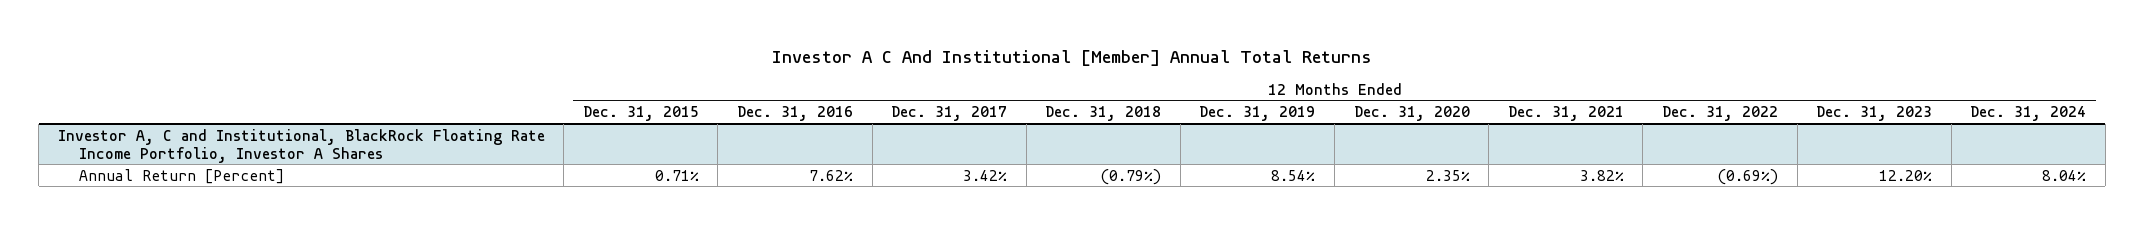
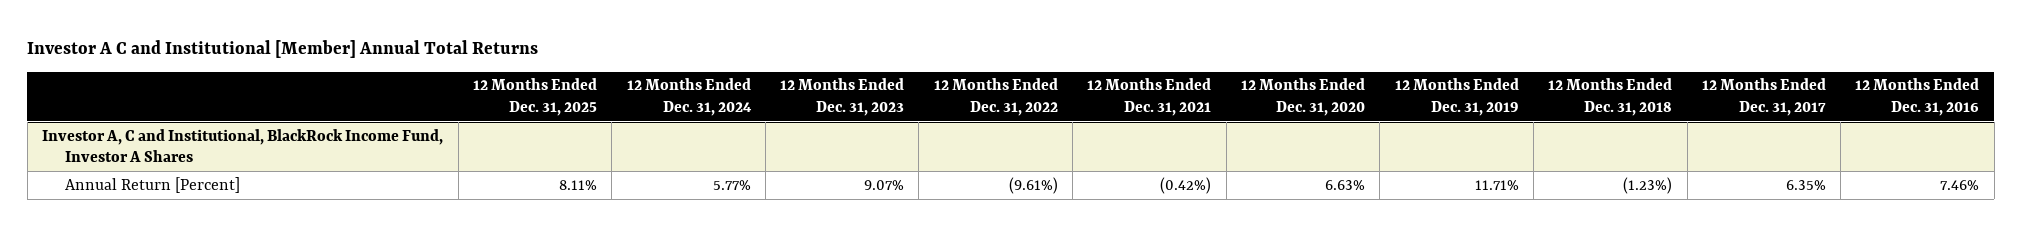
- Investor A C And Institutional [Member] Annual Total Returns
+ Investor A C and Institutional [Member] Annual Total Returns
- | 12 Months Ended Dec. 31, 2015 | 12 Months Ended Dec. 31, 2016 | 12 Months Ended Dec. 31, 2017 | 12 Months Ended Dec. 31, 2018 | 12 Months Ended Dec. 31, 2019 | 12 Months Ended Dec. 31, 2020 | 12 Months Ended Dec. 31, 2021 | 12 Months Ended Dec. 31, 2022 | 12 Months Ended Dec. 31, 2023 | 12 Months Ended Dec. 31, 2024
+ | 12 Months Ended Dec. 31, 2025 | 12 Months Ended Dec. 31, 2024 | 12 Months Ended Dec. 31, 2023 | 12 Months Ended Dec. 31, 2022 | 12 Months Ended Dec. 31, 2021 | 12 Months Ended Dec. 31, 2020 | 12 Months Ended Dec. 31, 2019 | 12 Months Ended Dec. 31, 2018 | 12 Months Ended Dec. 31, 2017 | 12 Months Ended Dec. 31, 2016
- Investor A, C and Institutional, BlackRock Floating Rate Income Portfolio, Investor A Shares
- Annual Return [Percent] | 0.71% | 7.62% | 3.42% | (0.79%) | 8.54% | 2.35% | 3.82% | (0.69%) | 12.20% | 8.04%
+ Investor A, C and Institutional, BlackRock Income Fund, Investor A Shares
+ Annual Return [Percent] | 8.11% | 5.77% | 9.07% | (9.61%) | (0.42%) | 6.63% | 11.71% | (1.23%) | 6.35% | 7.46%

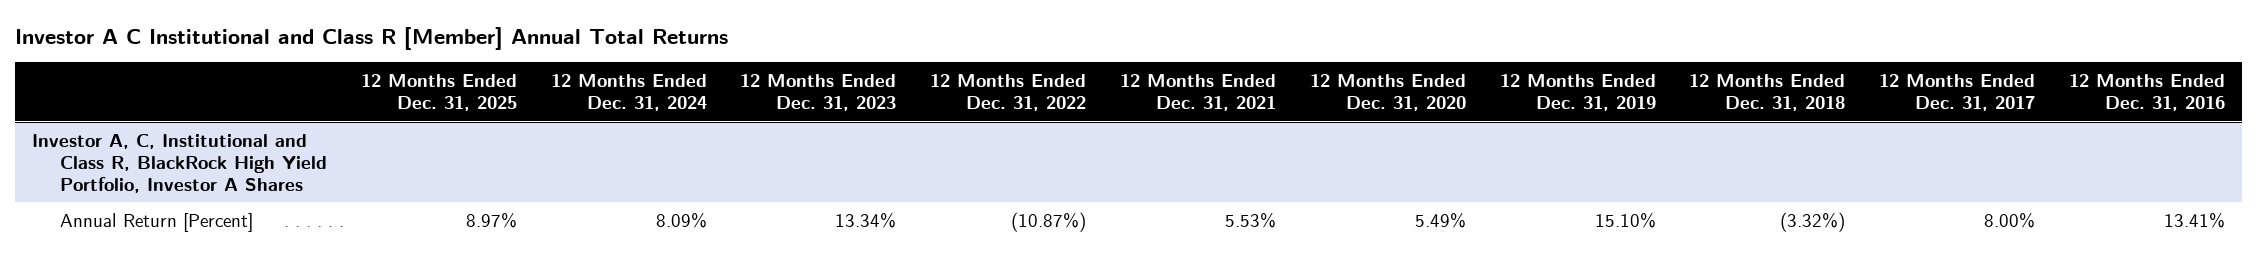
- Investor A C and Institutional [Member] Annual Total Returns
+ Investor A C Institutional and Class R [Member] Annual Total Returns
- Investor A, C and Institutional, BlackRock Income Fund, Investor A Shares
- Annual Return [Percent] | 8.11% | 5.77% | 9.07% | (9.61%) | (0.42%) | 6.63% | 11.71% | (1.23%) | 6.35% | 7.46%
+ Investor A, C, Institutional and Class R, BlackRock High Yield Portfolio, Investor A Shares
+ Annual Return [Percent] | 8.97% | 8.09% | 13.34% | (10.87%) | 5.53% | 5.49% | 15.10% | (3.32%) | 8.00% | 13.41%

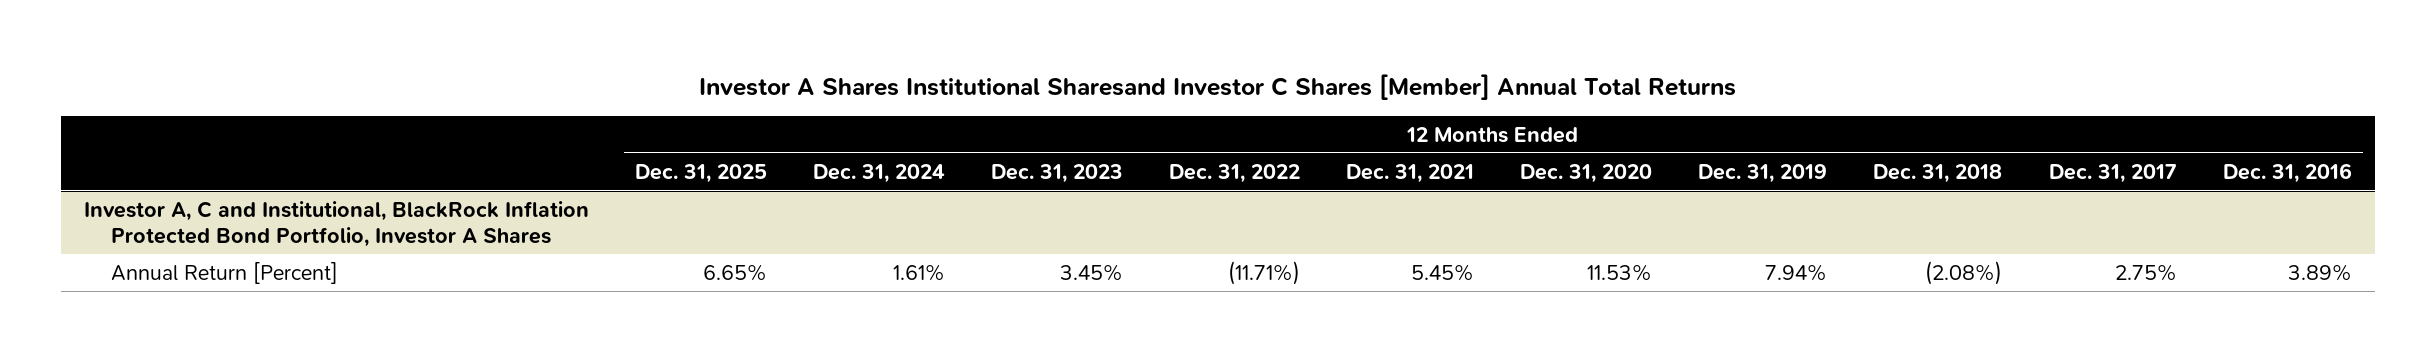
- Investor A C Institutional and Class R [Member] Annual Total Returns
+ Investor A Shares Institutional Sharesand Investor C Shares [Member] Annual Total Returns
- Investor A, C, Institutional and Class R, BlackRock High Yield Portfolio, Investor A Shares
- Annual Return [Percent] | 8.97% | 8.09% | 13.34% | (10.87%) | 5.53% | 5.49% | 15.10% | (3.32%) | 8.00% | 13.41%
+ Investor A, C and Institutional, BlackRock Inflation Protected Bond Portfolio, Investor A Shares
+ Annual Return [Percent] | 6.65% | 1.61% | 3.45% | (11.71%) | 5.45% | 11.53% | 7.94% | (2.08%) | 2.75% | 3.89%

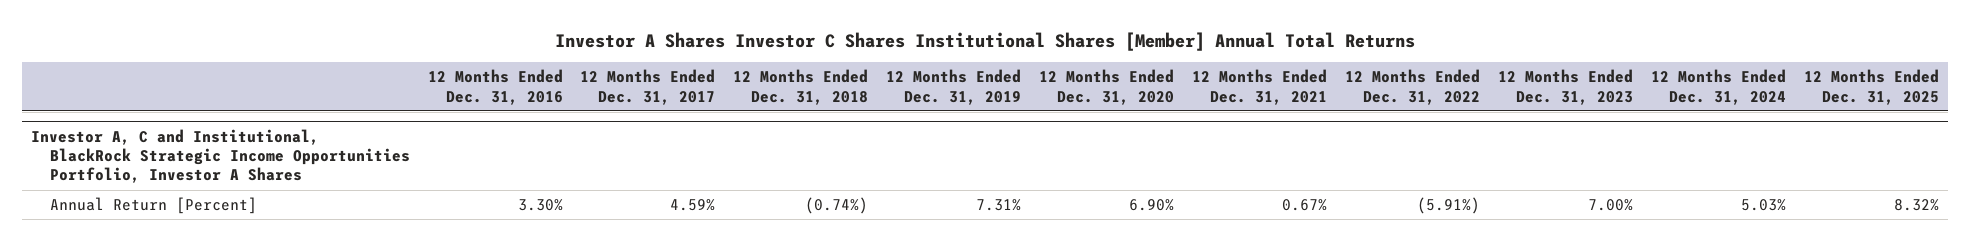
- Investor A Shares Institutional Sharesand Investor C Shares [Member] Annual Total Returns
+ Investor A Shares Investor C Shares Institutional Shares [Member] Annual Total Returns
- | 12 Months Ended Dec. 31, 2025 | 12 Months Ended Dec. 31, 2024 | 12 Months Ended Dec. 31, 2023 | 12 Months Ended Dec. 31, 2022 | 12 Months Ended Dec. 31, 2021 | 12 Months Ended Dec. 31, 2020 | 12 Months Ended Dec. 31, 2019 | 12 Months Ended Dec. 31, 2018 | 12 Months Ended Dec. 31, 2017 | 12 Months Ended Dec. 31, 2016
+ | 12 Months Ended Dec. 31, 2016 | 12 Months Ended Dec. 31, 2017 | 12 Months Ended Dec. 31, 2018 | 12 Months Ended Dec. 31, 2019 | 12 Months Ended Dec. 31, 2020 | 12 Months Ended Dec. 31, 2021 | 12 Months Ended Dec. 31, 2022 | 12 Months Ended Dec. 31, 2023 | 12 Months Ended Dec. 31, 2024 | 12 Months Ended Dec. 31, 2025
- Investor A, C and Institutional, BlackRock Inflation Protected Bond Portfolio, Investor A Shares
- Annual Return [Percent] | 6.65% | 1.61% | 3.45% | (11.71%) | 5.45% | 11.53% | 7.94% | (2.08%) | 2.75% | 3.89%
+ Investor A, C and Institutional, BlackRock Strategic Income Opportunities Portfolio, Investor A Shares
+ Annual Return [Percent] | 3.30% | 4.59% | (0.74%) | 7.31% | 6.90% | 0.67% | (5.91%) | 7.00% | 5.03% | 8.32%

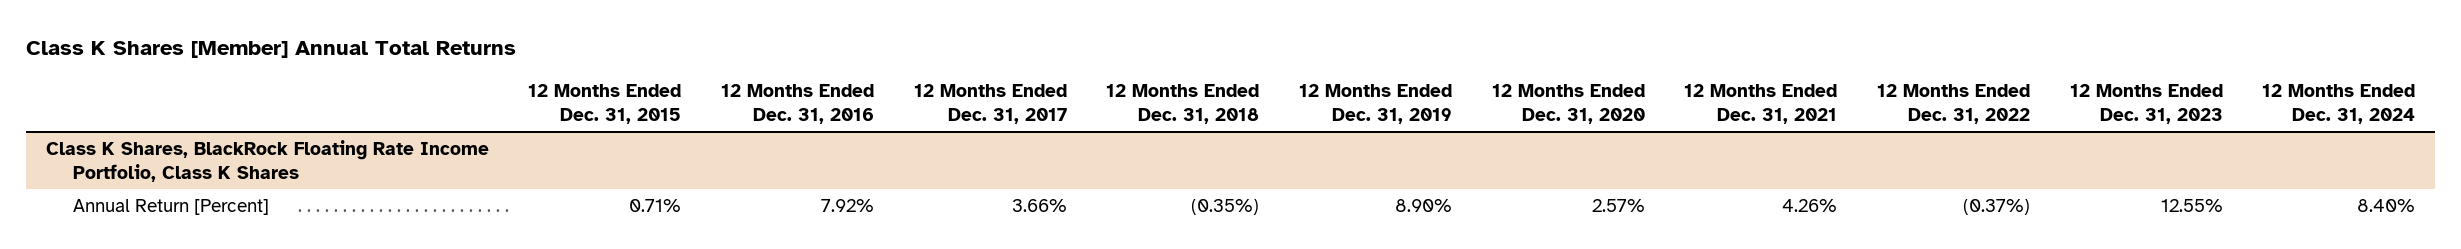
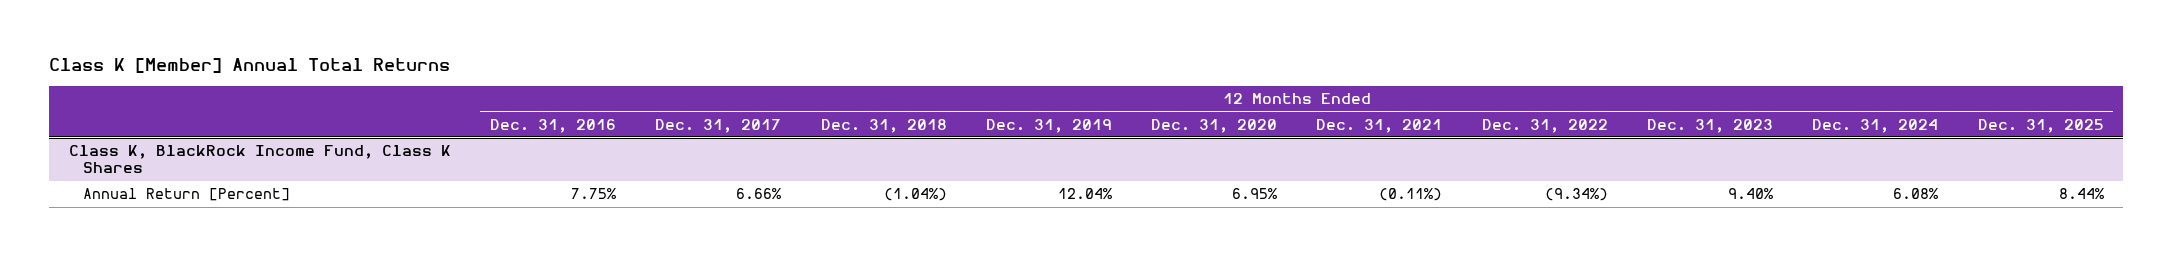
- Class K Shares [Member] Annual Total Returns
+ Class K [Member] Annual Total Returns
- | 12 Months Ended Dec. 31, 2015 | 12 Months Ended Dec. 31, 2016 | 12 Months Ended Dec. 31, 2017 | 12 Months Ended Dec. 31, 2018 | 12 Months Ended Dec. 31, 2019 | 12 Months Ended Dec. 31, 2020 | 12 Months Ended Dec. 31, 2021 | 12 Months Ended Dec. 31, 2022 | 12 Months Ended Dec. 31, 2023 | 12 Months Ended Dec. 31, 2024
+ | 12 Months Ended Dec. 31, 2016 | 12 Months Ended Dec. 31, 2017 | 12 Months Ended Dec. 31, 2018 | 12 Months Ended Dec. 31, 2019 | 12 Months Ended Dec. 31, 2020 | 12 Months Ended Dec. 31, 2021 | 12 Months Ended Dec. 31, 2022 | 12 Months Ended Dec. 31, 2023 | 12 Months Ended Dec. 31, 2024 | 12 Months Ended Dec. 31, 2025
- Class K Shares, BlackRock Floating Rate Income Portfolio, Class K Shares
- Annual Return [Percent] | 0.71% | 7.92% | 3.66% | (0.35%) | 8.90% | 2.57% | 4.26% | (0.37%) | 12.55% | 8.40%
+ Class K, BlackRock Income Fund, Class K Shares
+ Annual Return [Percent] | 7.75% | 6.66% | (1.04%) | 12.04% | 6.95% | (0.11%) | (9.34%) | 9.40% | 6.08% | 8.44%

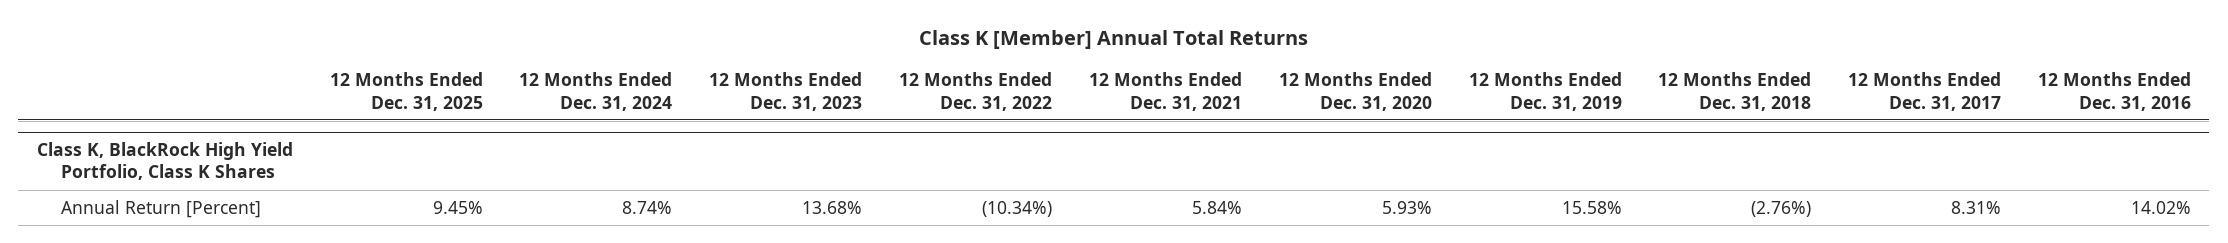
- | 12 Months Ended Dec. 31, 2016 | 12 Months Ended Dec. 31, 2017 | 12 Months Ended Dec. 31, 2018 | 12 Months Ended Dec. 31, 2019 | 12 Months Ended Dec. 31, 2020 | 12 Months Ended Dec. 31, 2021 | 12 Months Ended Dec. 31, 2022 | 12 Months Ended Dec. 31, 2023 | 12 Months Ended Dec. 31, 2024 | 12 Months Ended Dec. 31, 2025
+ | 12 Months Ended Dec. 31, 2025 | 12 Months Ended Dec. 31, 2024 | 12 Months Ended Dec. 31, 2023 | 12 Months Ended Dec. 31, 2022 | 12 Months Ended Dec. 31, 2021 | 12 Months Ended Dec. 31, 2020 | 12 Months Ended Dec. 31, 2019 | 12 Months Ended Dec. 31, 2018 | 12 Months Ended Dec. 31, 2017 | 12 Months Ended Dec. 31, 2016
- Class K, BlackRock Income Fund, Class K Shares
- Annual Return [Percent] | 7.75% | 6.66% | (1.04%) | 12.04% | 6.95% | (0.11%) | (9.34%) | 9.40% | 6.08% | 8.44%
+ Class K, BlackRock High Yield Portfolio, Class K Shares
+ Annual Return [Percent] | 9.45% | 8.74% | 13.68% | (10.34%) | 5.84% | 5.93% | 15.58% | (2.76%) | 8.31% | 14.02%

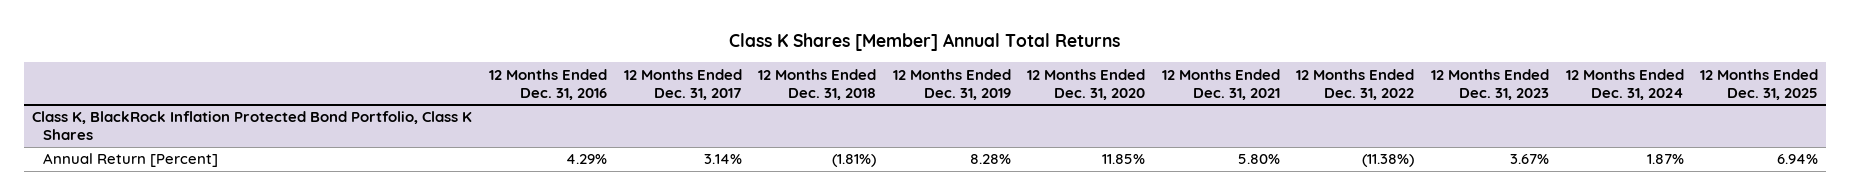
- Class K [Member] Annual Total Returns
+ Class K Shares [Member] Annual Total Returns
- | 12 Months Ended Dec. 31, 2025 | 12 Months Ended Dec. 31, 2024 | 12 Months Ended Dec. 31, 2023 | 12 Months Ended Dec. 31, 2022 | 12 Months Ended Dec. 31, 2021 | 12 Months Ended Dec. 31, 2020 | 12 Months Ended Dec. 31, 2019 | 12 Months Ended Dec. 31, 2018 | 12 Months Ended Dec. 31, 2017 | 12 Months Ended Dec. 31, 2016
+ | 12 Months Ended Dec. 31, 2016 | 12 Months Ended Dec. 31, 2017 | 12 Months Ended Dec. 31, 2018 | 12 Months Ended Dec. 31, 2019 | 12 Months Ended Dec. 31, 2020 | 12 Months Ended Dec. 31, 2021 | 12 Months Ended Dec. 31, 2022 | 12 Months Ended Dec. 31, 2023 | 12 Months Ended Dec. 31, 2024 | 12 Months Ended Dec. 31, 2025
- Class K, BlackRock High Yield Portfolio, Class K Shares
- Annual Return [Percent] | 9.45% | 8.74% | 13.68% | (10.34%) | 5.84% | 5.93% | 15.58% | (2.76%) | 8.31% | 14.02%
+ Class K, BlackRock Inflation Protected Bond Portfolio, Class K Shares
+ Annual Return [Percent] | 4.29% | 3.14% | (1.81%) | 8.28% | 11.85% | 5.80% | (11.38%) | 3.67% | 1.87% | 6.94%

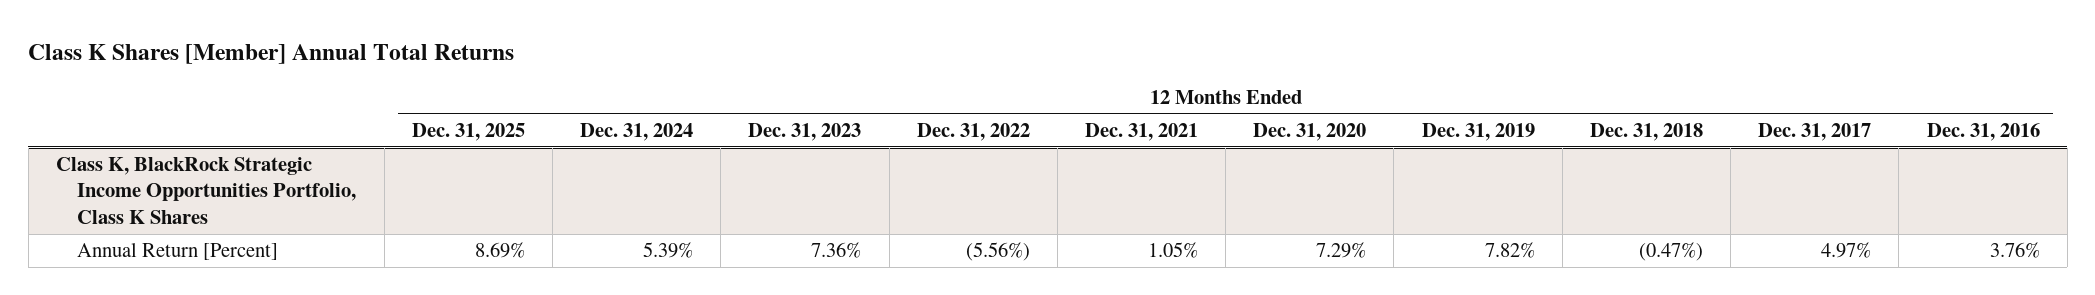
- | 12 Months Ended Dec. 31, 2016 | 12 Months Ended Dec. 31, 2017 | 12 Months Ended Dec. 31, 2018 | 12 Months Ended Dec. 31, 2019 | 12 Months Ended Dec. 31, 2020 | 12 Months Ended Dec. 31, 2021 | 12 Months Ended Dec. 31, 2022 | 12 Months Ended Dec. 31, 2023 | 12 Months Ended Dec. 31, 2024 | 12 Months Ended Dec. 31, 2025
+ | 12 Months Ended Dec. 31, 2025 | 12 Months Ended Dec. 31, 2024 | 12 Months Ended Dec. 31, 2023 | 12 Months Ended Dec. 31, 2022 | 12 Months Ended Dec. 31, 2021 | 12 Months Ended Dec. 31, 2020 | 12 Months Ended Dec. 31, 2019 | 12 Months Ended Dec. 31, 2018 | 12 Months Ended Dec. 31, 2017 | 12 Months Ended Dec. 31, 2016
- Class K, BlackRock Inflation Protected Bond Portfolio, Class K Shares
- Annual Return [Percent] | 4.29% | 3.14% | (1.81%) | 8.28% | 11.85% | 5.80% | (11.38%) | 3.67% | 1.87% | 6.94%
+ Class K, BlackRock Strategic Income Opportunities Portfolio, Class K Shares
+ Annual Return [Percent] | 8.69% | 5.39% | 7.36% | (5.56%) | 1.05% | 7.29% | 7.82% | (0.47%) | 4.97% | 3.76%

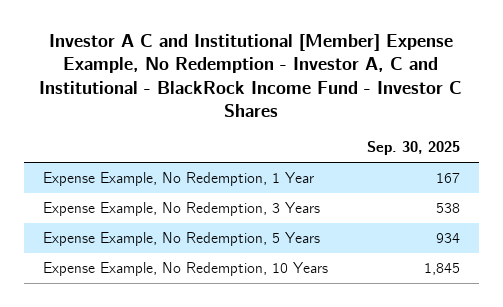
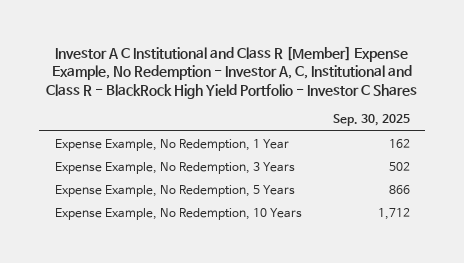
- Investor A C and Institutional [Member] Expense Example, No Redemption - Investor A, C and Institutional - BlackRock Income Fund - Investor C Shares
+ Investor A C Institutional and Class R [Member] Expense Example, No Redemption - Investor A, C, Institutional and Class R - BlackRock High Yield Portfolio - Investor C Shares
- Expense Example, No Redemption, 1 Year | 167
- Expense Example, No Redemption, 3 Years | 538
- Expense Example, No Redemption, 5 Years | 934
- Expense Example, No Redemption, 10 Years | 1,845
+ Expense Example, No Redemption, 1 Year | 162
+ Expense Example, No Redemption, 3 Years | 502
+ Expense Example, No Redemption, 5 Years | 866
+ Expense Example, No Redemption, 10 Years | 1,712

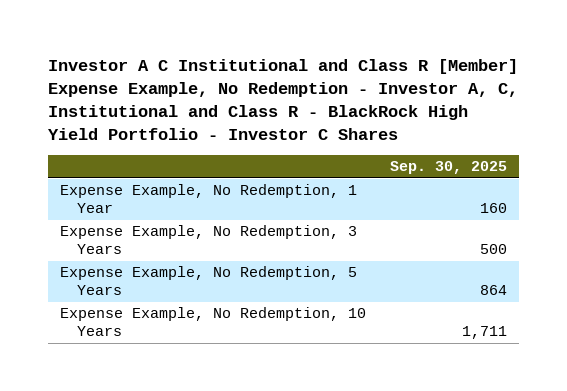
- Expense Example, No Redemption, 1 Year | 162
- Expense Example, No Redemption, 3 Years | 502
- Expense Example, No Redemption, 5 Years | 866
- Expense Example, No Redemption, 10 Years | 1,712
+ Expense Example, No Redemption, 1 Year | 160
+ Expense Example, No Redemption, 3 Years | 500
+ Expense Example, No Redemption, 5 Years | 864
+ Expense Example, No Redemption, 10 Years | 1,711

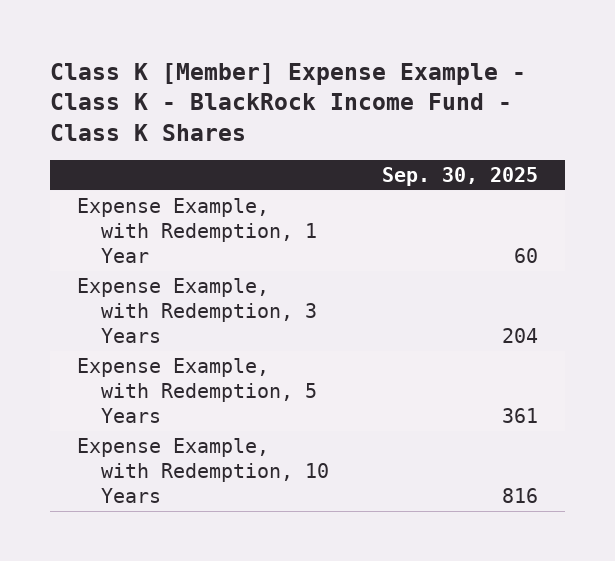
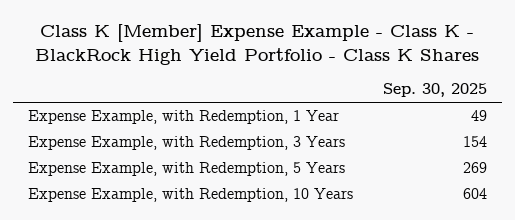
- Class K [Member] Expense Example - Class K - BlackRock Income Fund - Class K Shares
+ Class K [Member] Expense Example - Class K - BlackRock High Yield Portfolio - Class K Shares
- Expense Example, with Redemption, 1 Year | 60
- Expense Example, with Redemption, 3 Years | 204
- Expense Example, with Redemption, 5 Years | 361
- Expense Example, with Redemption, 10 Years | 816
+ Expense Example, with Redemption, 1 Year | 49
+ Expense Example, with Redemption, 3 Years | 154
+ Expense Example, with Redemption, 5 Years | 269
+ Expense Example, with Redemption, 10 Years | 604

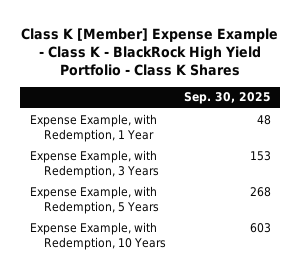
- Expense Example, with Redemption, 1 Year | 49
- Expense Example, with Redemption, 3 Years | 154
- Expense Example, with Redemption, 5 Years | 269
- Expense Example, with Redemption, 10 Years | 604
+ Expense Example, with Redemption, 1 Year | 48
+ Expense Example, with Redemption, 3 Years | 153
+ Expense Example, with Redemption, 5 Years | 268
+ Expense Example, with Redemption, 10 Years | 603

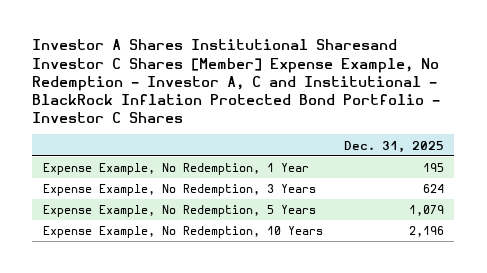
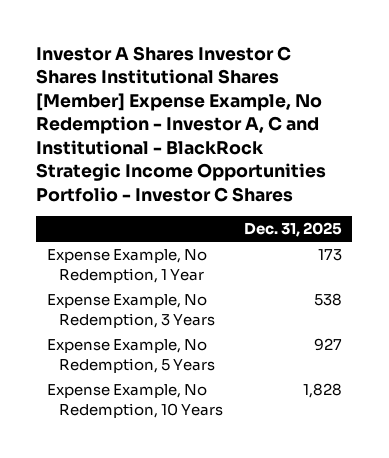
- Investor A Shares Institutional Sharesand Investor C Shares [Member] Expense Example, No Redemption - Investor A, C and Institutional - BlackRock Inflation Protected Bond Portfolio - Investor C Shares
+ Investor A Shares Investor C Shares Institutional Shares [Member] Expense Example, No Redemption - Investor A, C and Institutional - BlackRock Strategic Income Opportunities Portfolio - Investor C Shares
- Expense Example, No Redemption, 1 Year | 195
- Expense Example, No Redemption, 3 Years | 624
- Expense Example, No Redemption, 5 Years | 1,079
- Expense Example, No Redemption, 10 Years | 2,196
+ Expense Example, No Redemption, 1 Year | 173
+ Expense Example, No Redemption, 3 Years | 538
+ Expense Example, No Redemption, 5 Years | 927
+ Expense Example, No Redemption, 10 Years | 1,828

